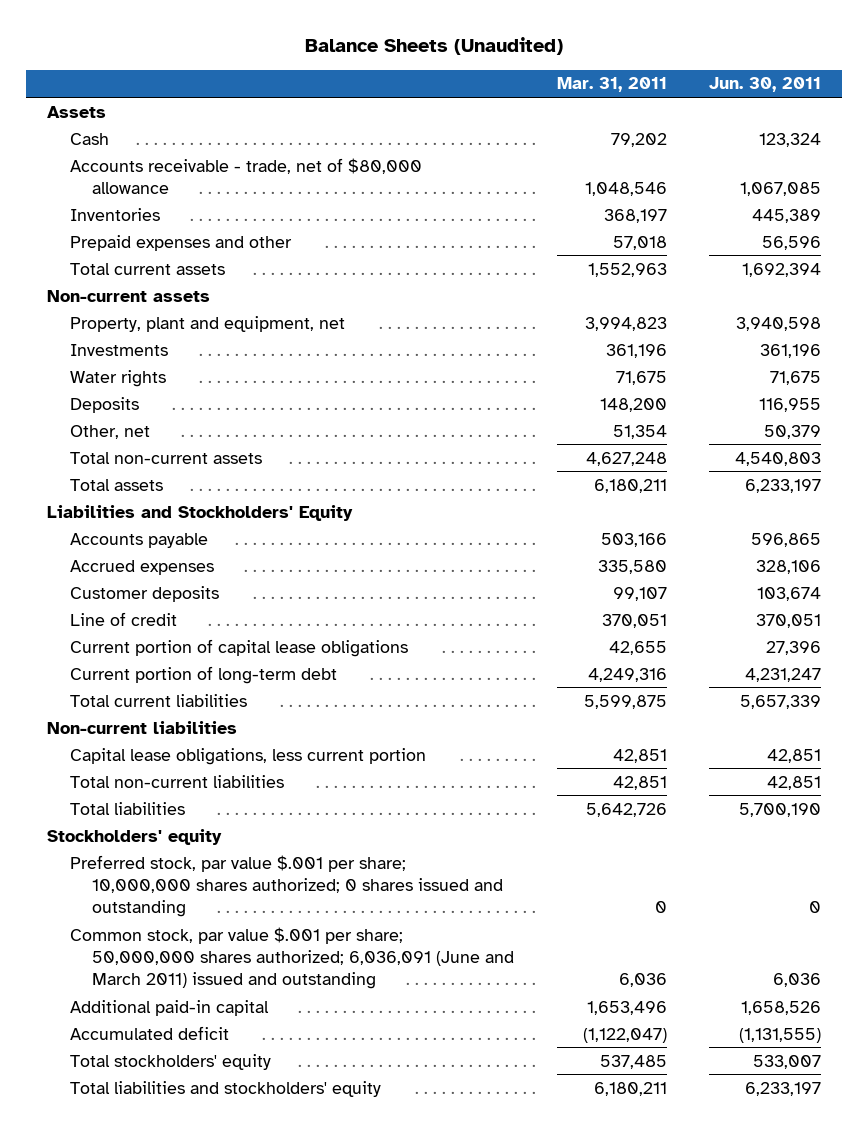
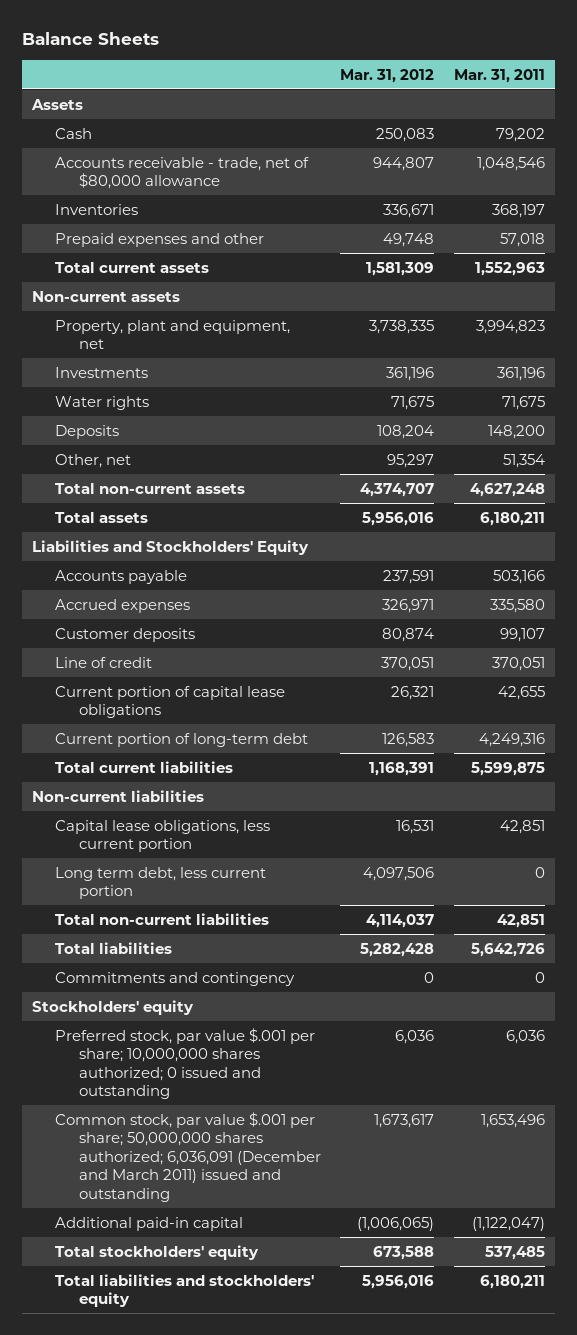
- Balance Sheets (Unaudited)
+ Balance Sheets
- | Mar. 31, 2011 | Jun. 30, 2011
+ | Mar. 31, 2012 | Mar. 31, 2011
+ Long term debt, less current portion | 4,097,506 | 0
+ Commitments and contingency | 0 | 0
- Preferred stock, par value $.001 per share; 10,000,000 shares authorized; 0 shares issued and outstanding | 0 | 0
- Common stock, par value $.001 per share; 50,000,000 shares authorized; 6,036,091 (June and March 2011) issued and outstanding | 6,036 | 6,036
- Additional paid-in capital | 1,653,496 | 1,658,526
- Accumulated deficit | (1,122,047) | (1,131,555)
+ Preferred stock, par value $.001 per share; 10,000,000 shares authorized; 0 issued and outstanding | 6,036 | 6,036
+ Common stock, par value $.001 per share; 50,000,000 shares authorized; 6,036,091 (December and March 2011) issued and outstanding | 1,673,617 | 1,653,496
+ Additional paid-in capital | (1,006,065) | (1,122,047)

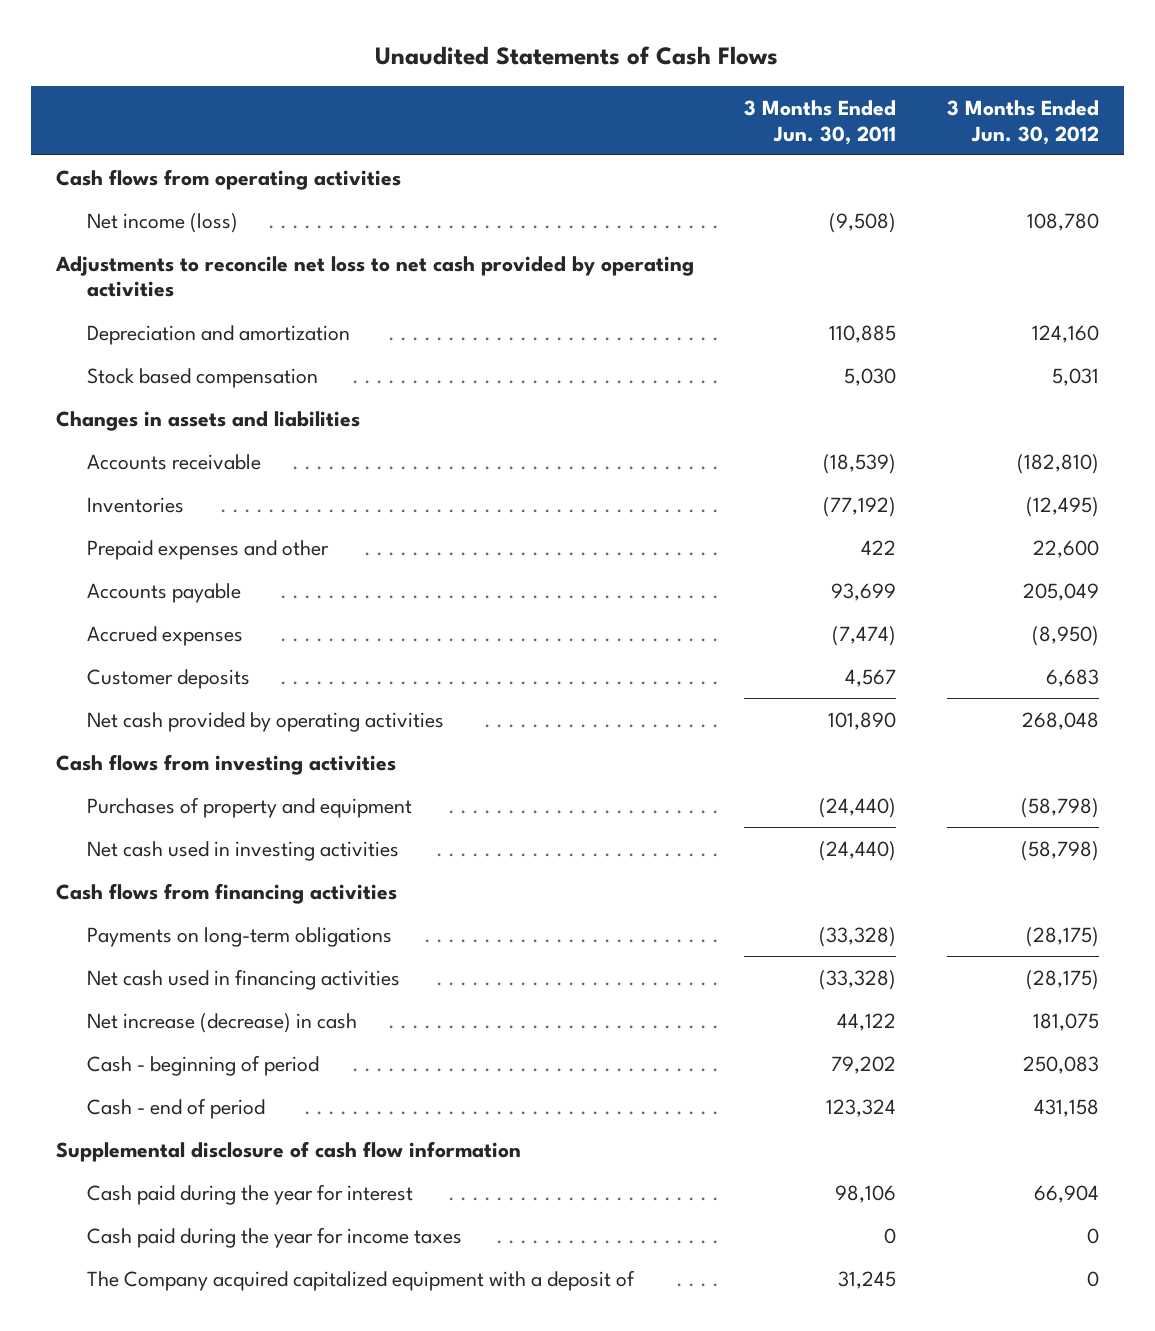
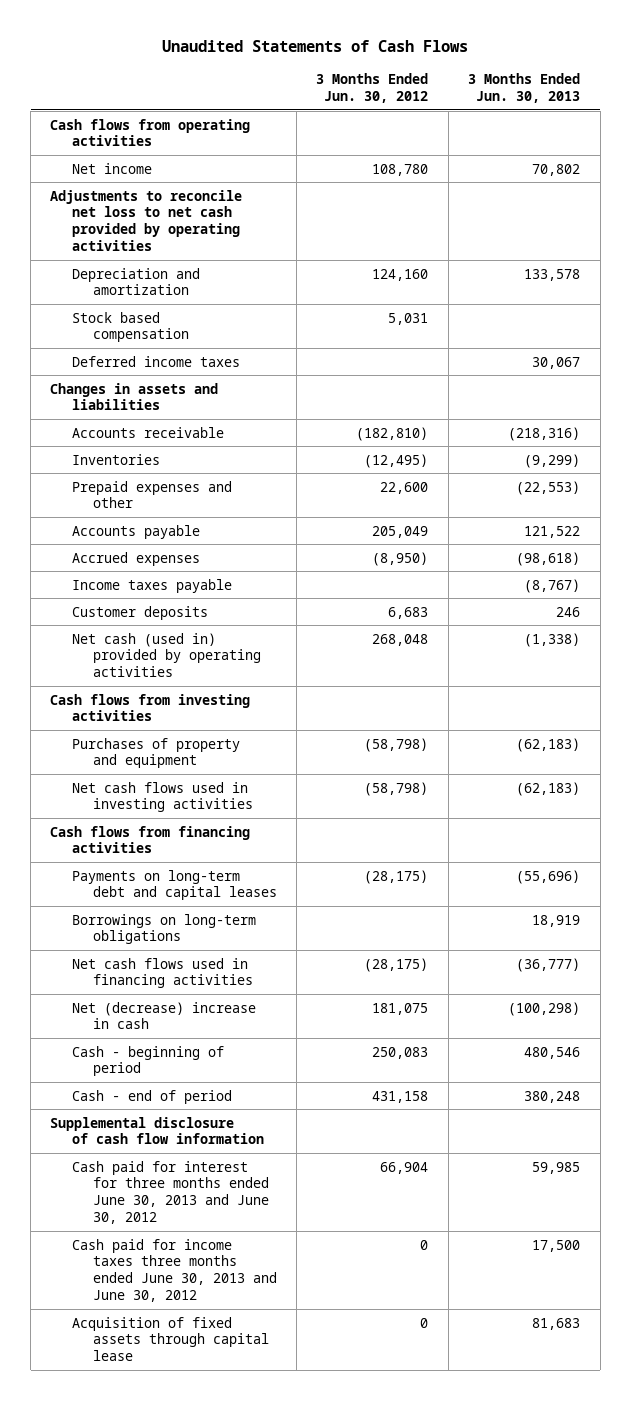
- | 3 Months Ended Jun. 30, 2011 | 3 Months Ended Jun. 30, 2012
+ | 3 Months Ended Jun. 30, 2012 | 3 Months Ended Jun. 30, 2013
- Net income (loss) | (9,508) | 108,780
+ Net income | 108,780 | 70,802
+ Deferred income taxes | | 30,067
+ Income taxes payable | | (8,767)
- Net cash provided by operating activities | 101,890 | 268,048
+ Net cash (used in) provided by operating activities | 268,048 | (1,338)
- Net cash used in investing activities | (24,440) | (58,798)
+ Net cash flows used in investing activities | (58,798) | (62,183)
- Payments on long-term obligations | (33,328) | (28,175)
- Net cash used in financing activities | (33,328) | (28,175)
- Net increase (decrease) in cash | 44,122 | 181,075
+ Payments on long-term debt and capital leases | (28,175) | (55,696)
+ Borrowings on long-term obligations | | 18,919
+ Net cash flows used in financing activities | (28,175) | (36,777)
+ Net (decrease) increase in cash | 181,075 | (100,298)
- Cash paid during the year for interest | 98,106 | 66,904
- Cash paid during the year for income taxes | 0 | 0
- The Company acquired capitalized equipment with a deposit of | 31,245 | 0
+ Cash paid for interest for three months ended June 30, 2013 and June 30, 2012 | 66,904 | 59,985
+ Cash paid for income taxes three months ended June 30, 2013 and June 30, 2012 | 0 | 17,500
+ Acquisition of fixed assets through capital lease | 0 | 81,683

